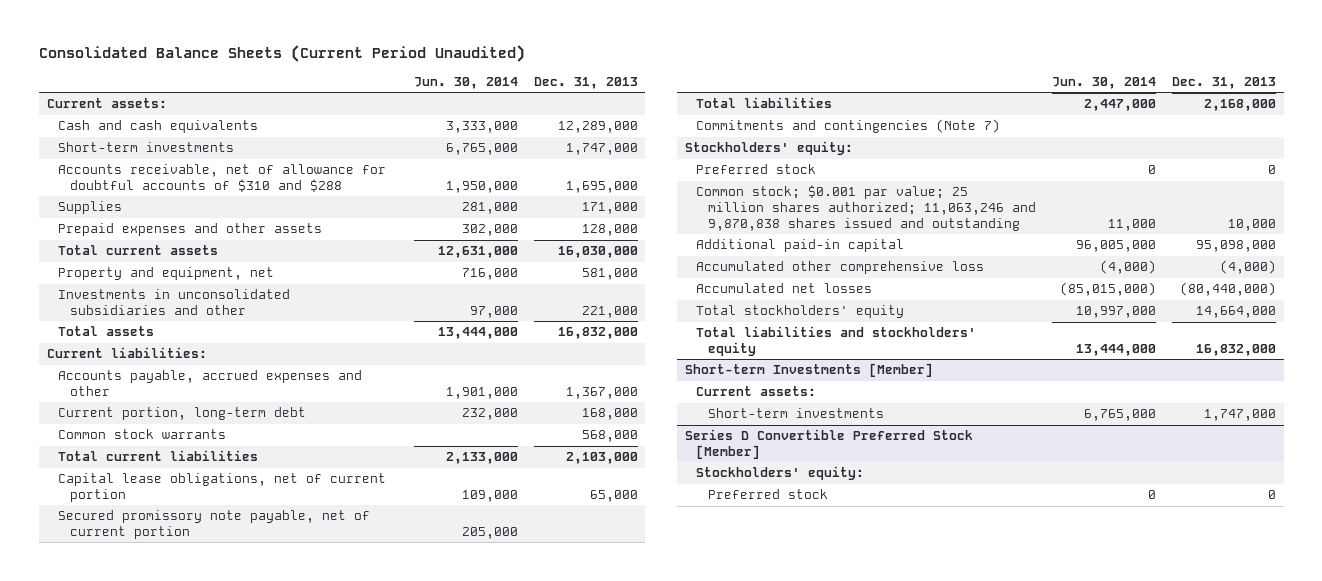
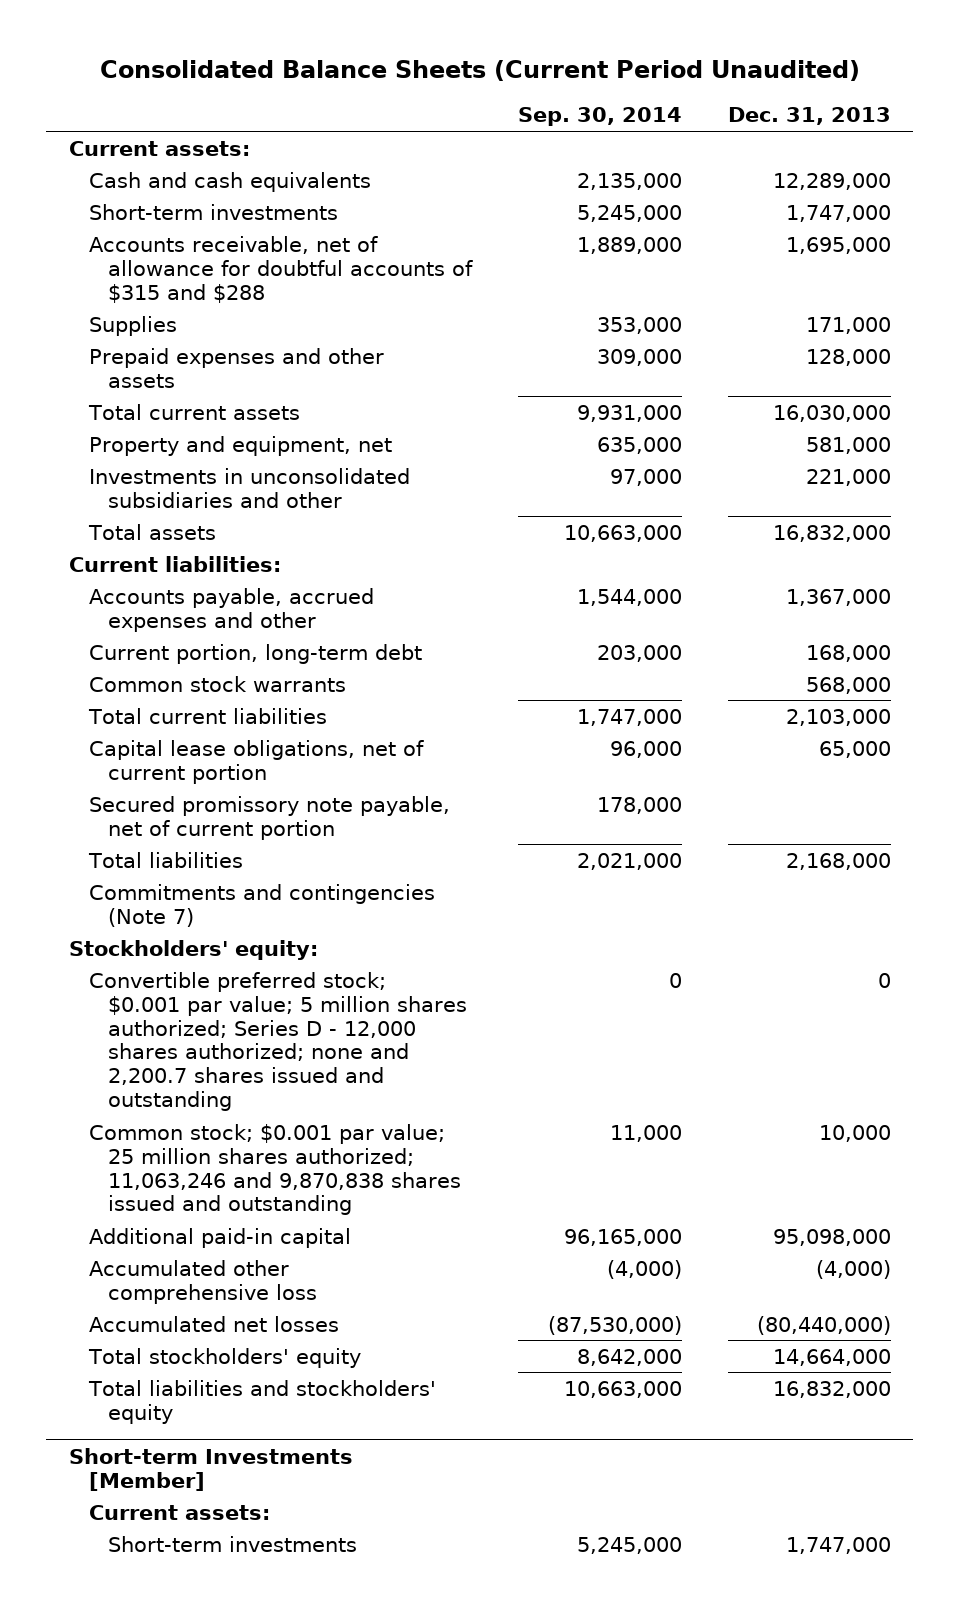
- | Jun. 30, 2014 | Dec. 31, 2013
+ | Sep. 30, 2014 | Dec. 31, 2013
- Accounts receivable, net of allowance for doubtful accounts of $310 and $288 | 1,950,000 | 1,695,000
+ Accounts receivable, net of allowance for doubtful accounts of $315 and $288 | 1,889,000 | 1,695,000
- Preferred stock | 0 | 0
+ Convertible preferred stock; $0.001 par value; 5 million shares authorized; Series D - 12,000 shares authorized; none and 2,200.7 shares issued and outstanding | 0 | 0
- Series D Convertible Preferred Stock [Member]
- Stockholders' equity:
- Preferred stock | 0 | 0

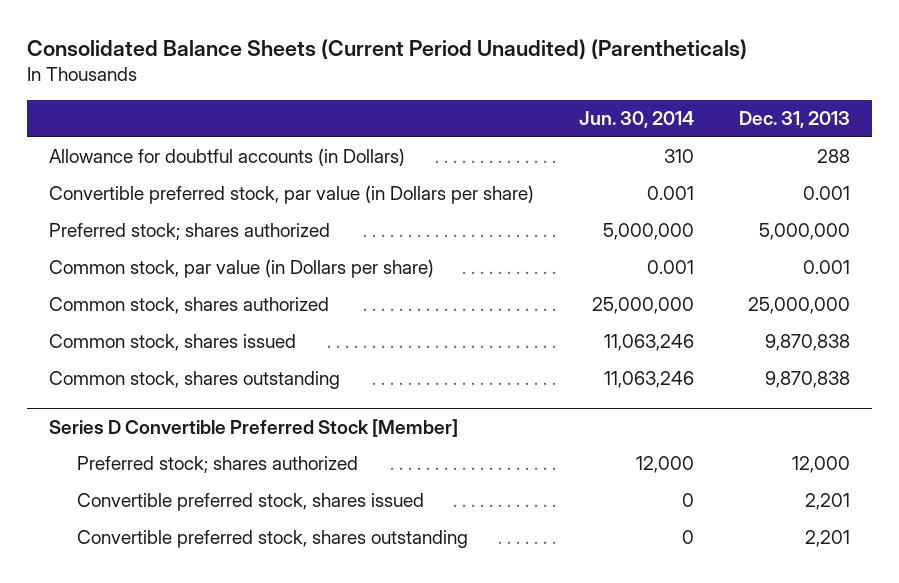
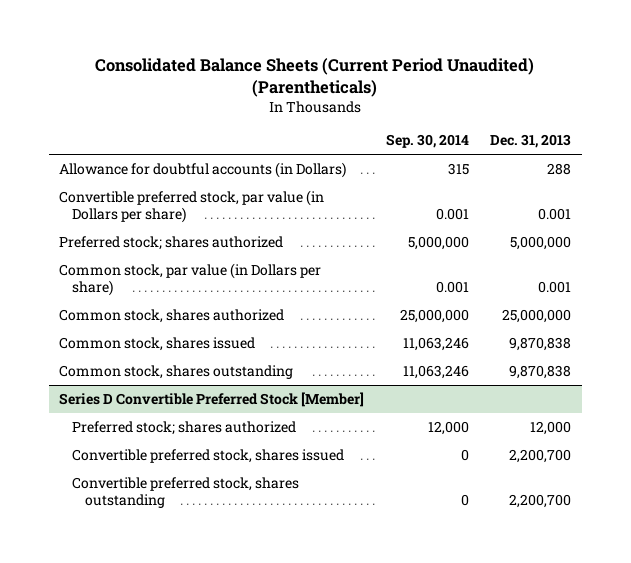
- | Jun. 30, 2014 | Dec. 31, 2013
+ | Sep. 30, 2014 | Dec. 31, 2013
@ Series D Convertible Preferred Stock [Member]
- Convertible preferred stock, shares issued | 0 | 2,201
- Convertible preferred stock, shares outstanding | 0 | 2,201
+ Convertible preferred stock, shares issued | 0 | 2,200,700
+ Convertible preferred stock, shares outstanding | 0 | 2,200,700

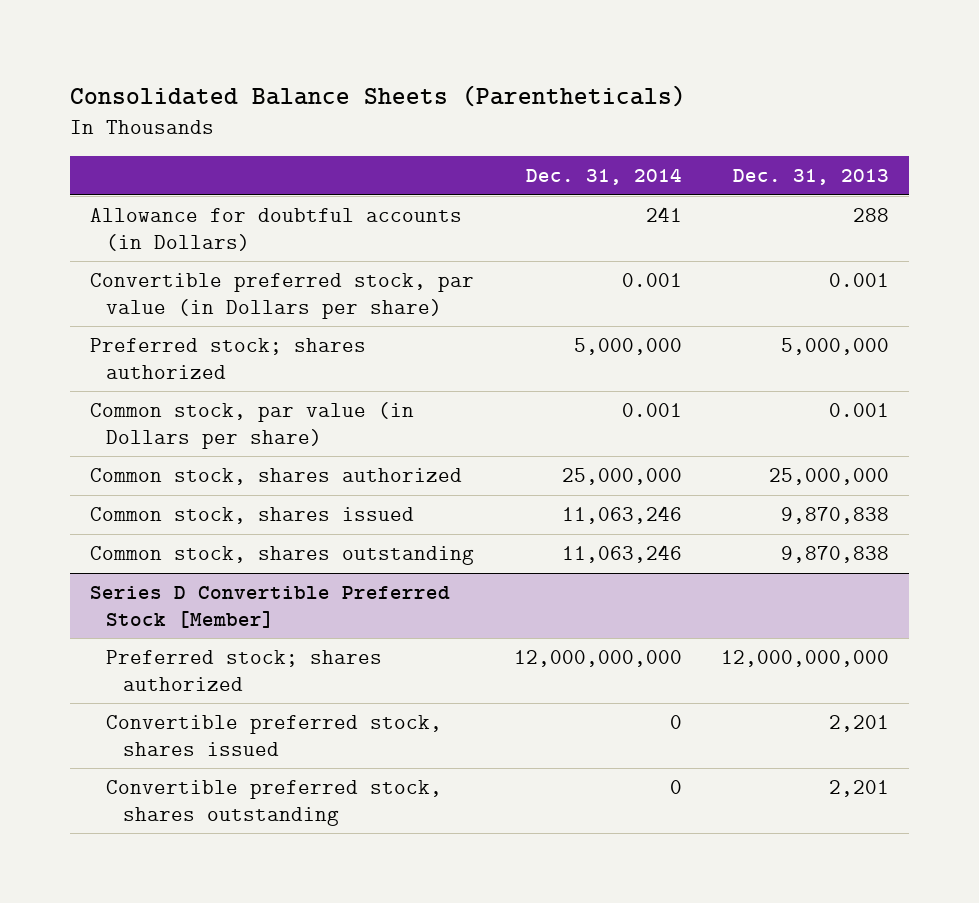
- Consolidated Balance Sheets (Current Period Unaudited) (Parentheticals)
+ Consolidated Balance Sheets (Parentheticals)
- | Sep. 30, 2014 | Dec. 31, 2013
+ | Dec. 31, 2014 | Dec. 31, 2013
@ Series D Convertible Preferred Stock [Member]
- Preferred stock; shares authorized | 12,000 | 12,000
- Convertible preferred stock, shares issued | 0 | 2,200,700
- Convertible preferred stock, shares outstanding | 0 | 2,200,700
+ Preferred stock; shares authorized | 12,000,000,000 | 12,000,000,000
+ Convertible preferred stock, shares issued | 0 | 2,201
+ Convertible preferred stock, shares outstanding | 0 | 2,201

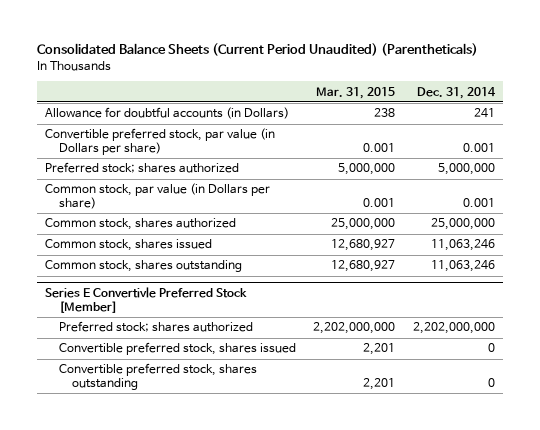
- Consolidated Balance Sheets (Parentheticals)
+ Consolidated Balance Sheets (Current Period Unaudited) (Parentheticals)
- | Dec. 31, 2014 | Dec. 31, 2013
+ | Mar. 31, 2015 | Dec. 31, 2014
- Series D Convertible Preferred Stock [Member]
- Preferred stock; shares authorized | 12,000,000,000 | 12,000,000,000
+ Series E Convertivle Preferred Stock [Member]
+ Preferred stock; shares authorized | 2,202,000,000 | 2,202,000,000

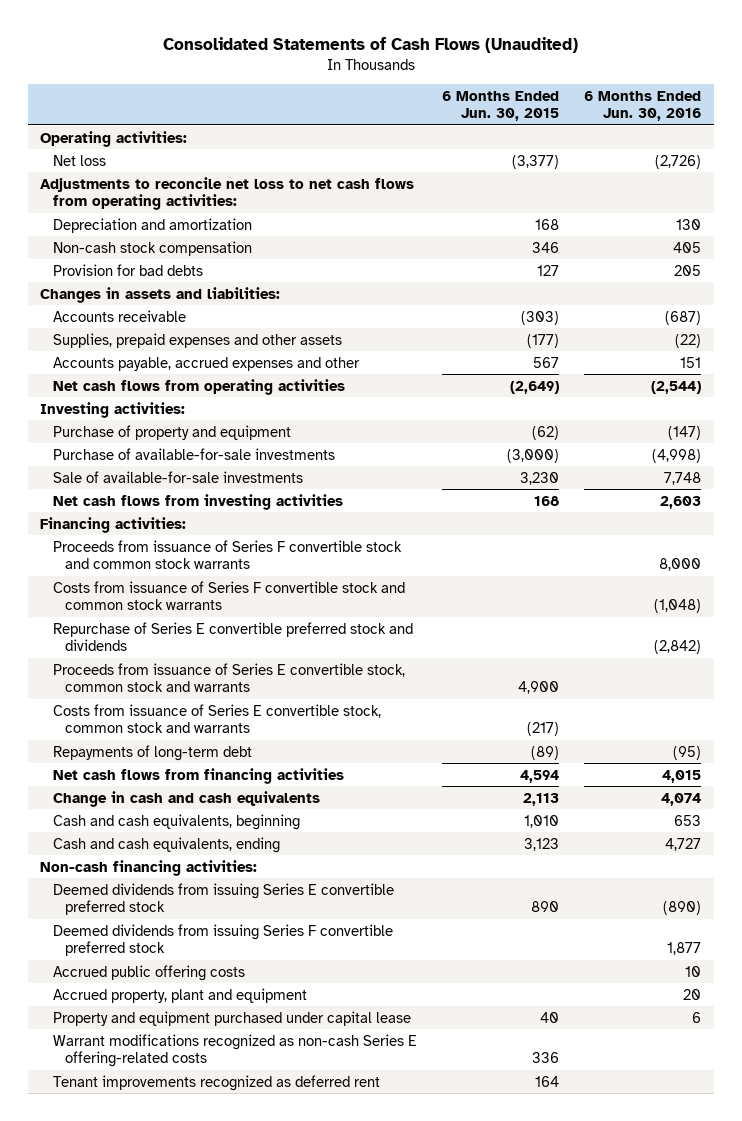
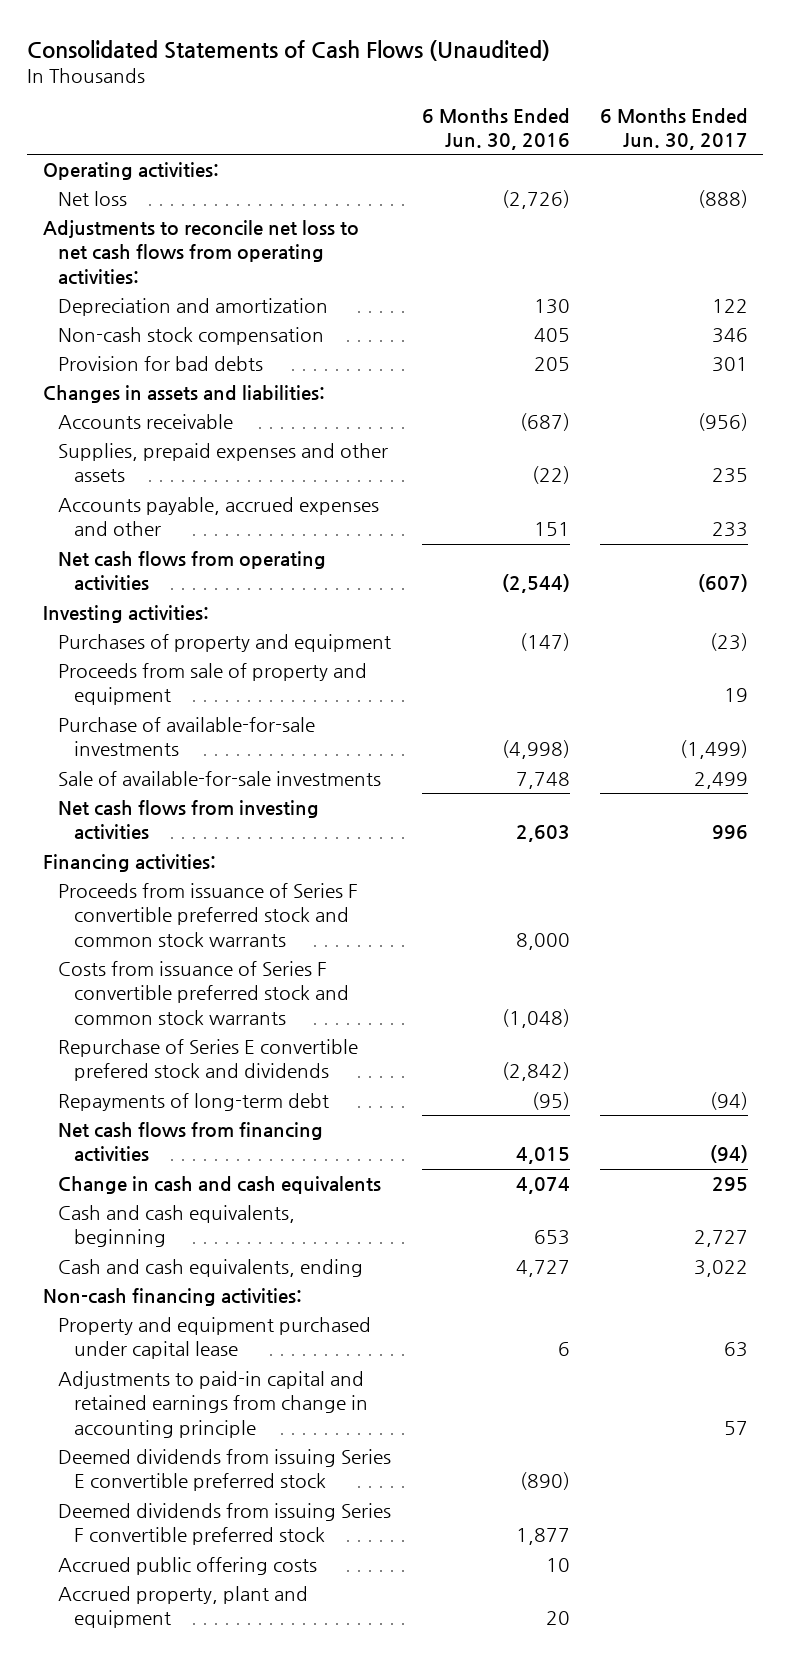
- | 6 Months Ended Jun. 30, 2015 | 6 Months Ended Jun. 30, 2016
+ | 6 Months Ended Jun. 30, 2016 | 6 Months Ended Jun. 30, 2017
- Purchase of property and equipment | (62) | (147)
+ Purchases of property and equipment | (147) | (23)
+ Proceeds from sale of property and equipment | | 19
- Proceeds from issuance of Series F convertible stock and common stock warrants | | 8,000
- Costs from issuance of Series F convertible stock and common stock warrants | | (1,048)
- Repurchase of Series E convertible preferred stock and dividends | | (2,842)
- Proceeds from issuance of Series E convertible stock, common stock and warrants | 4,900 |
- Costs from issuance of Series E convertible stock, common stock and warrants | (217) |
+ Proceeds from issuance of Series F convertible preferred stock and common stock warrants | 8,000 |
+ Costs from issuance of Series F convertible preferred stock and common stock warrants | (1,048) |
+ Repurchase of Series E convertible prefered stock and dividends | (2,842) |
moved up: Property and equipment purchased under capital lease | 6 | 63
+ Adjustments to paid-in capital and retained earnings from change in accounting principle | | 57
- Warrant modifications recognized as non-cash Series E offering-related costs | 336 |
- Tenant improvements recognized as deferred rent | 164 |

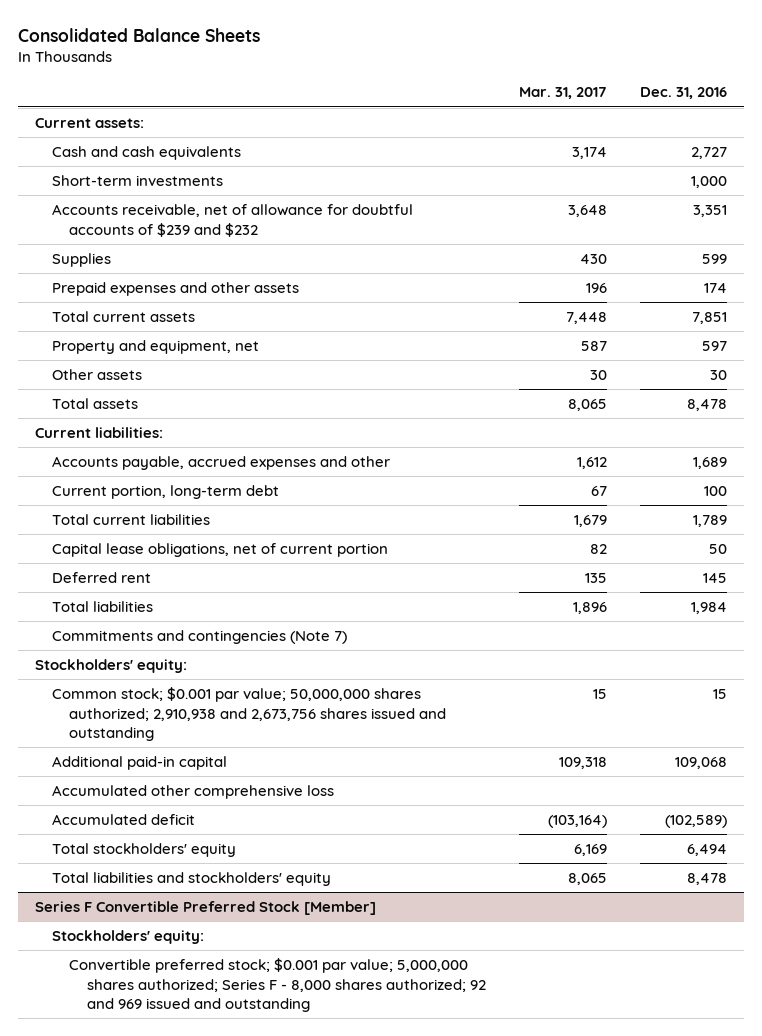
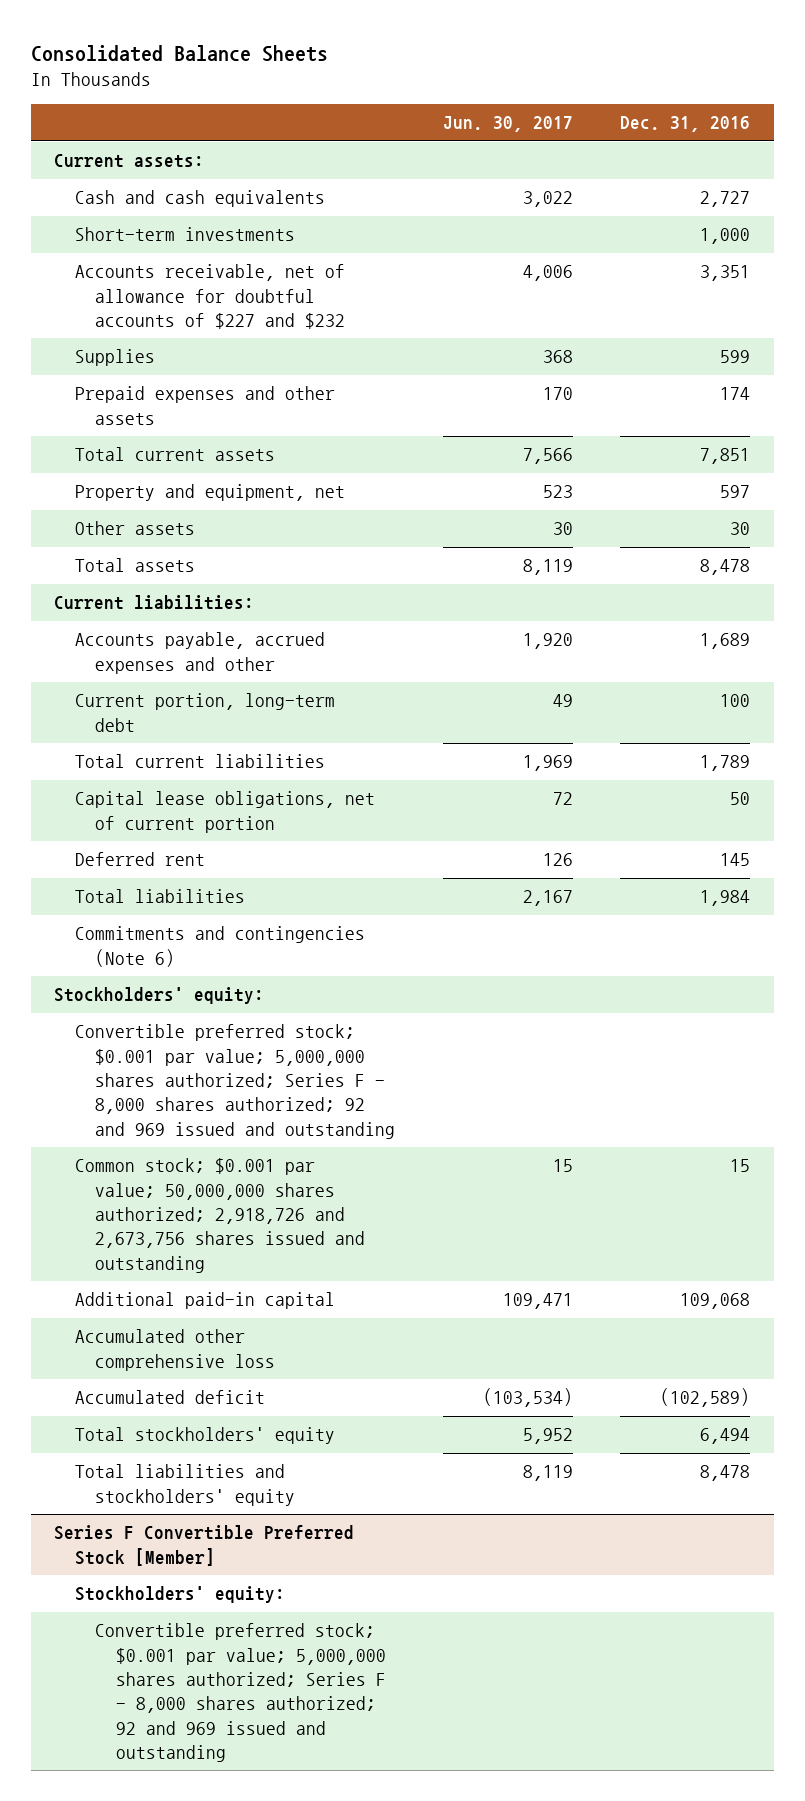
- | Mar. 31, 2017 | Dec. 31, 2016
+ | Jun. 30, 2017 | Dec. 31, 2016
- Accounts receivable, net of allowance for doubtful accounts of $239 and $232 | 3,648 | 3,351
+ Accounts receivable, net of allowance for doubtful accounts of $227 and $232 | 4,006 | 3,351
- Commitments and contingencies (Note 7)
+ Commitments and contingencies (Note 6)
- Common stock; $0.001 par value; 50,000,000 shares authorized; 2,910,938 and 2,673,756 shares issued and outstanding | 15 | 15
+ Convertible preferred stock; $0.001 par value; 5,000,000 shares authorized; Series F - 8,000 shares authorized; 92 and 969 issued and outstanding
+ Common stock; $0.001 par value; 50,000,000 shares authorized; 2,918,726 and 2,673,756 shares issued and outstanding | 15 | 15

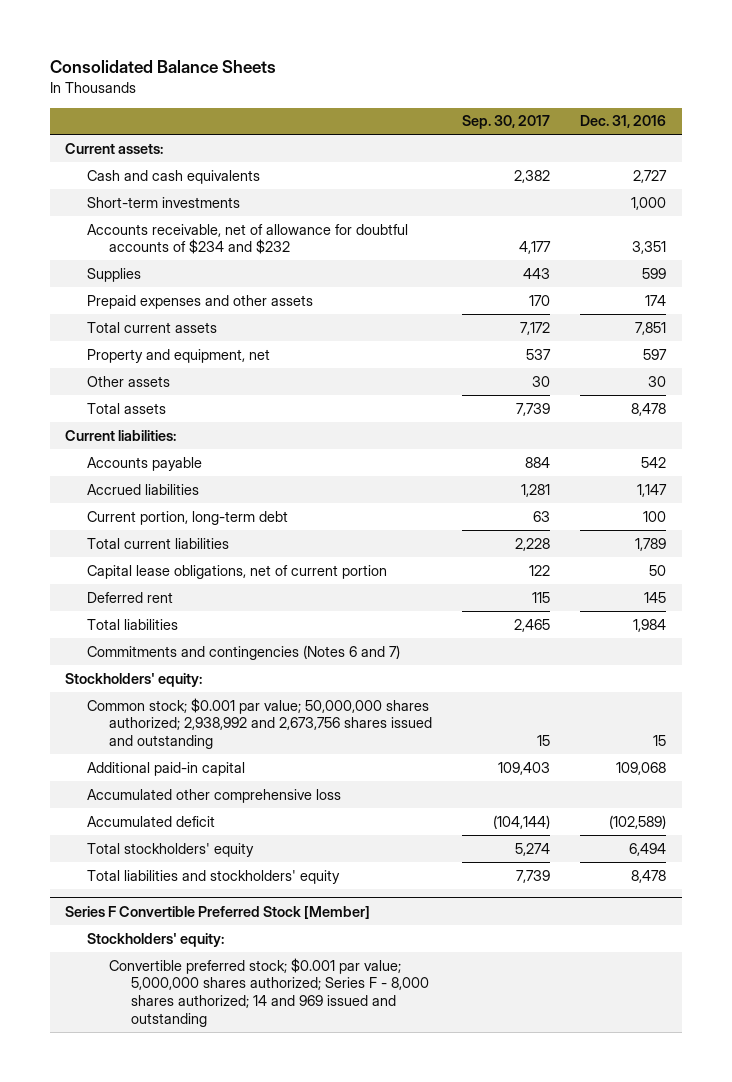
- | Jun. 30, 2017 | Dec. 31, 2016
+ | Sep. 30, 2017 | Dec. 31, 2016
- Accounts receivable, net of allowance for doubtful accounts of $227 and $232 | 4,006 | 3,351
+ Accounts receivable, net of allowance for doubtful accounts of $234 and $232 | 4,177 | 3,351
- Accounts payable, accrued expenses and other | 1,920 | 1,689
+ Accounts payable | 884 | 542
+ Accrued liabilities | 1,281 | 1,147
- Commitments and contingencies (Note 6)
+ Commitments and contingencies (Notes 6 and 7)
- Convertible preferred stock; $0.001 par value; 5,000,000 shares authorized; Series F - 8,000 shares authorized; 92 and 969 issued and outstanding
- Common stock; $0.001 par value; 50,000,000 shares authorized; 2,918,726 and 2,673,756 shares issued and outstanding | 15 | 15
+ Common stock; $0.001 par value; 50,000,000 shares authorized; 2,938,992 and 2,673,756 shares issued and outstanding | 15 | 15
@ Series F Convertible Preferred Stock [Member]
- Convertible preferred stock; $0.001 par value; 5,000,000 shares authorized; Series F - 8,000 shares authorized; 92 and 969 issued and outstanding
+ Convertible preferred stock; $0.001 par value; 5,000,000 shares authorized; Series F - 8,000 shares authorized; 14 and 969 issued and outstanding

